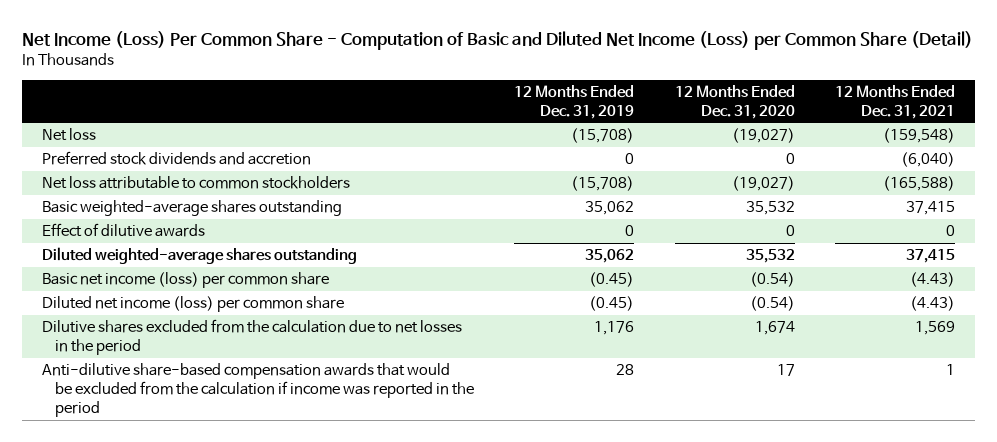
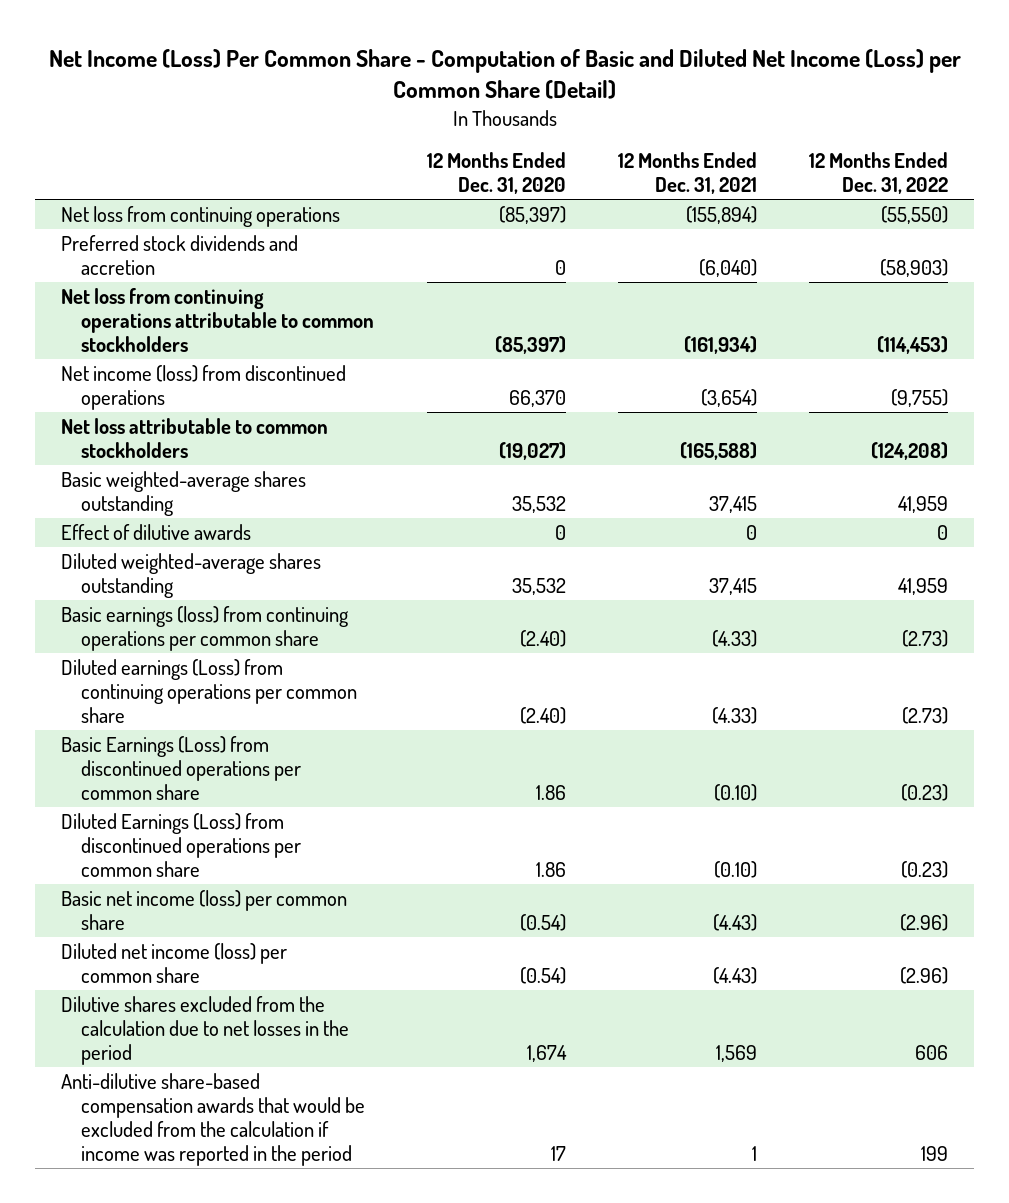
- | 12 Months Ended Dec. 31, 2019 | 12 Months Ended Dec. 31, 2020 | 12 Months Ended Dec. 31, 2021
+ | 12 Months Ended Dec. 31, 2020 | 12 Months Ended Dec. 31, 2021 | 12 Months Ended Dec. 31, 2022
- Net loss | (15,708) | (19,027) | (159,548)
+ Net loss from continuing operations | (85,397) | (155,894) | (55,550)
+ Net loss from continuing operations attributable to common stockholders | (85,397) | (161,934) | (114,453)
+ Net income (loss) from discontinued operations | 66,370 | (3,654) | (9,755)
+ Basic earnings (loss) from continuing operations per common share | (2.40) | (4.33) | (2.73)
+ Diluted earnings (Loss) from continuing operations per common share | (2.40) | (4.33) | (2.73)
+ Basic Earnings (Loss) from discontinued operations per common share | 1.86 | (0.10) | (0.23)
+ Diluted Earnings (Loss) from discontinued operations per common share | 1.86 | (0.10) | (0.23)

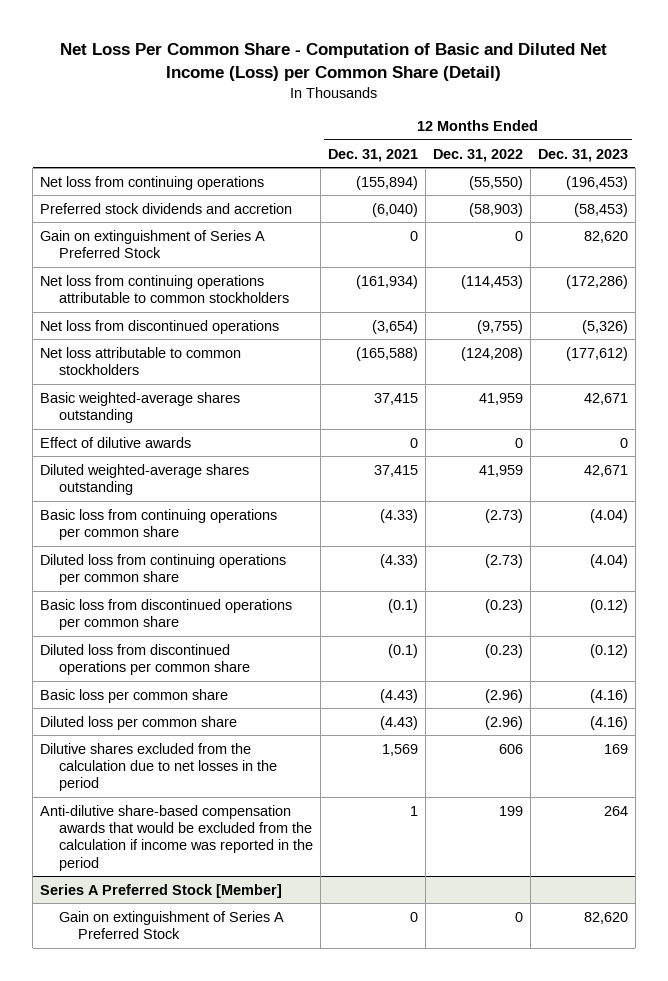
- Net Income (Loss) Per Common Share - Computation of Basic and Diluted Net Income (Loss) per Common Share (Detail)
+ Net Loss Per Common Share - Computation of Basic and Diluted Net Income (Loss) per Common Share (Detail)
- | 12 Months Ended Dec. 31, 2020 | 12 Months Ended Dec. 31, 2021 | 12 Months Ended Dec. 31, 2022
+ | 12 Months Ended Dec. 31, 2021 | 12 Months Ended Dec. 31, 2022 | 12 Months Ended Dec. 31, 2023
+ Gain on extinguishment of Series A Preferred Stock | 0 | 0 | 82,620
- Net income (loss) from discontinued operations | 66,370 | (3,654) | (9,755)
+ Net loss from discontinued operations | (3,654) | (9,755) | (5,326)
- Basic earnings (loss) from continuing operations per common share | (2.40) | (4.33) | (2.73)
- Diluted earnings (Loss) from continuing operations per common share | (2.40) | (4.33) | (2.73)
- Basic Earnings (Loss) from discontinued operations per common share | 1.86 | (0.10) | (0.23)
- Diluted Earnings (Loss) from discontinued operations per common share | 1.86 | (0.10) | (0.23)
- Basic net income (loss) per common share | (0.54) | (4.43) | (2.96)
- Diluted net income (loss) per common share | (0.54) | (4.43) | (2.96)
+ Basic loss from continuing operations per common share | (4.33) | (2.73) | (4.04)
+ Diluted loss from continuing operations per common share | (4.33) | (2.73) | (4.04)
+ Basic loss from discontinued operations per common share | (0.1) | (0.23) | (0.12)
+ Diluted loss from discontinued operations per common share | (0.1) | (0.23) | (0.12)
+ Basic loss per common share | (4.43) | (2.96) | (4.16)
+ Diluted loss per common share | (4.43) | (2.96) | (4.16)
+ Series A Preferred Stock [Member]
+ Gain on extinguishment of Series A Preferred Stock | 0 | 0 | 82,620

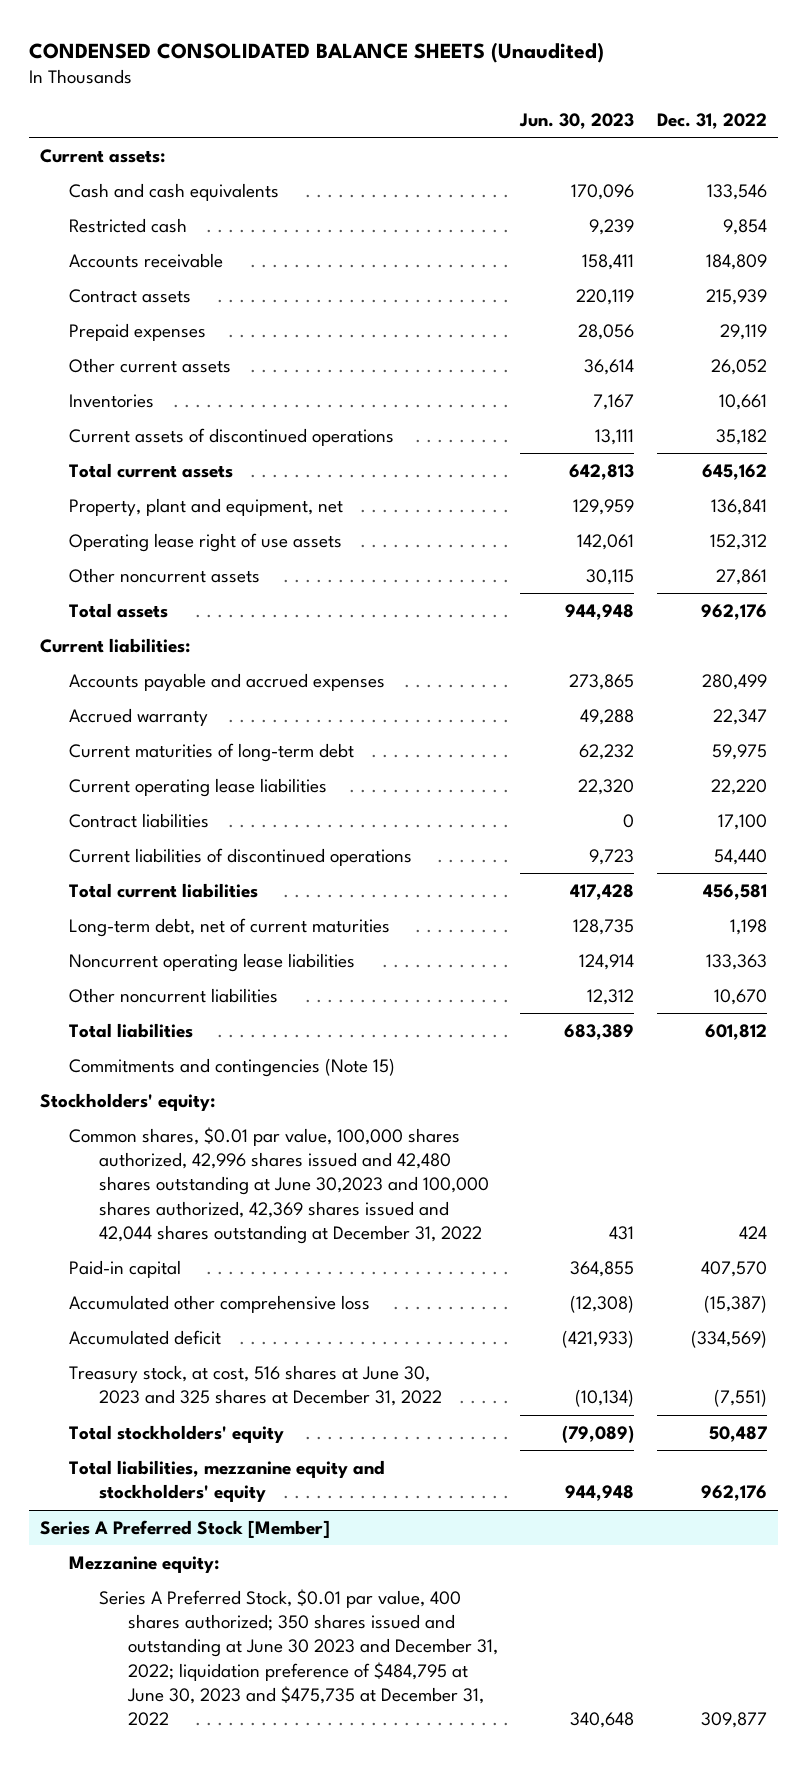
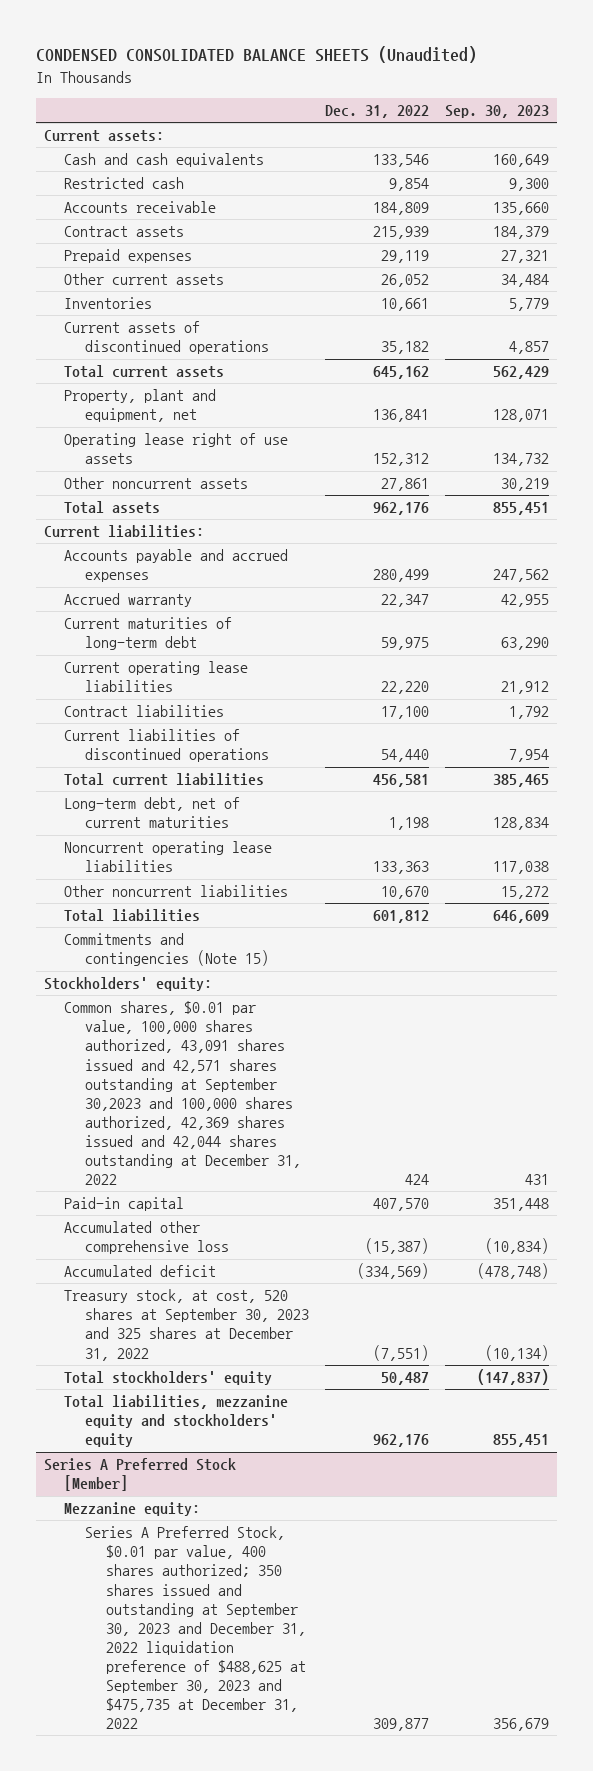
- | Jun. 30, 2023 | Dec. 31, 2022
+ | Dec. 31, 2022 | Sep. 30, 2023
- Common shares, $0.01 par value, 100,000 shares authorized, 42,996 shares issued and 42,480 shares outstanding at June 30,2023 and 100,000 shares authorized, 42,369 shares issued and 42,044 shares outstanding at December 31, 2022 | 431 | 424
+ Common shares, $0.01 par value, 100,000 shares authorized, 43,091 shares issued and 42,571 shares outstanding at September 30,2023 and 100,000 shares authorized, 42,369 shares issued and 42,044 shares outstanding at December 31, 2022 | 424 | 431
- Treasury stock, at cost, 516 shares at June 30, 2023 and 325 shares at December 31, 2022 | (10,134) | (7,551)
+ Treasury stock, at cost, 520 shares at September 30, 2023 and 325 shares at December 31, 2022 | (7,551) | (10,134)
@ Series A Preferred Stock [Member]
- Series A Preferred Stock, $0.01 par value, 400 shares authorized; 350 shares issued and outstanding at June 30 2023 and December 31, 2022; liquidation preference of $484,795 at June 30, 2023 and $475,735 at December 31, 2022 | 340,648 | 309,877
+ Series A Preferred Stock, $0.01 par value, 400 shares authorized; 350 shares issued and outstanding at September 30, 2023 and December 31, 2022 liquidation preference of $488,625 at September 30, 2023 and $475,735 at December 31, 2022 | 309,877 | 356,679

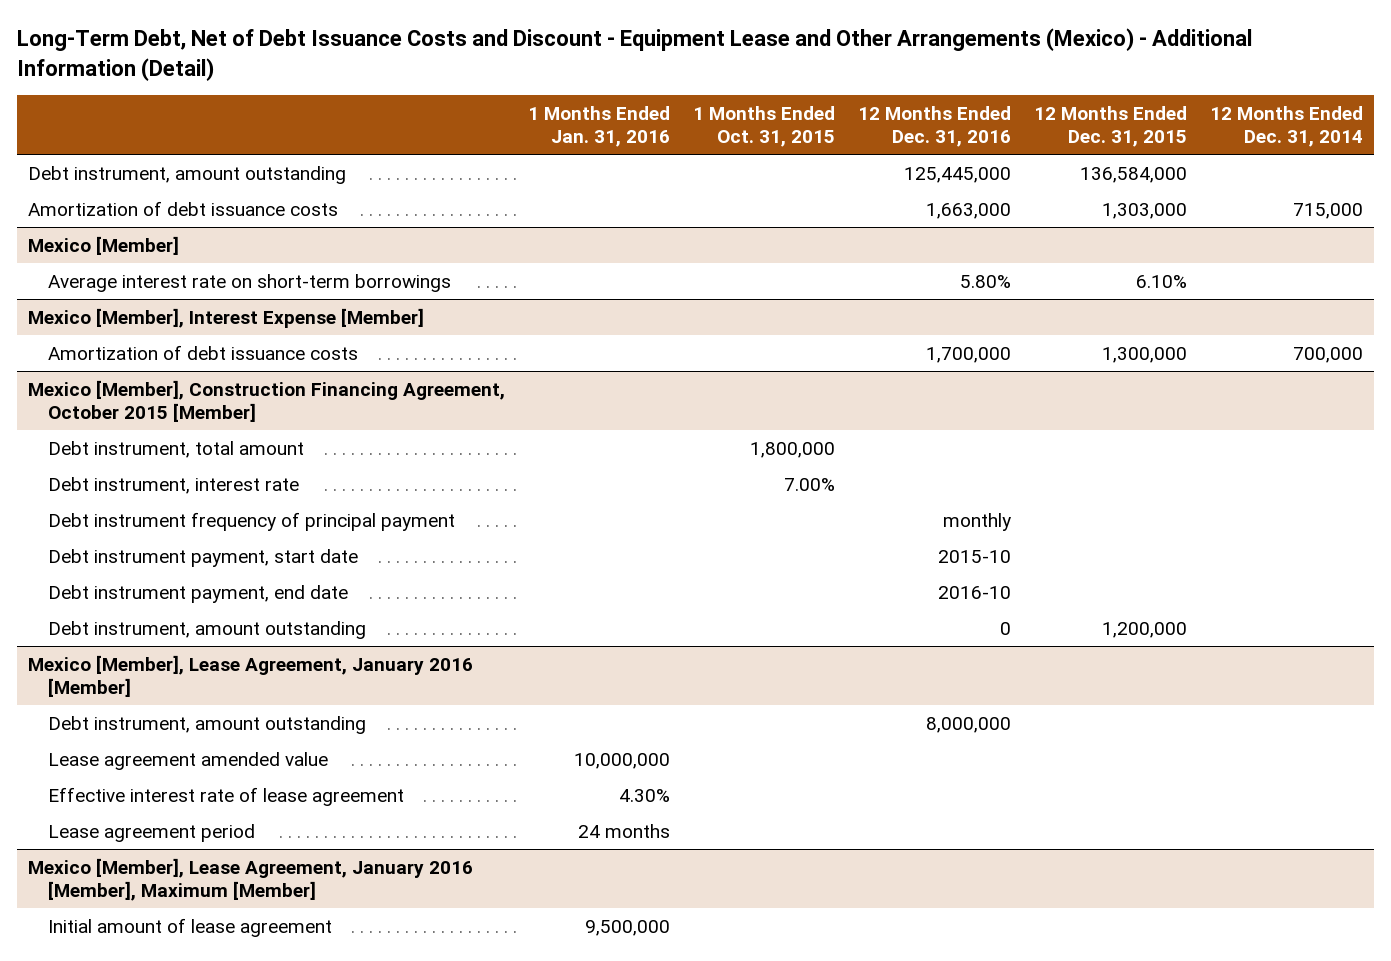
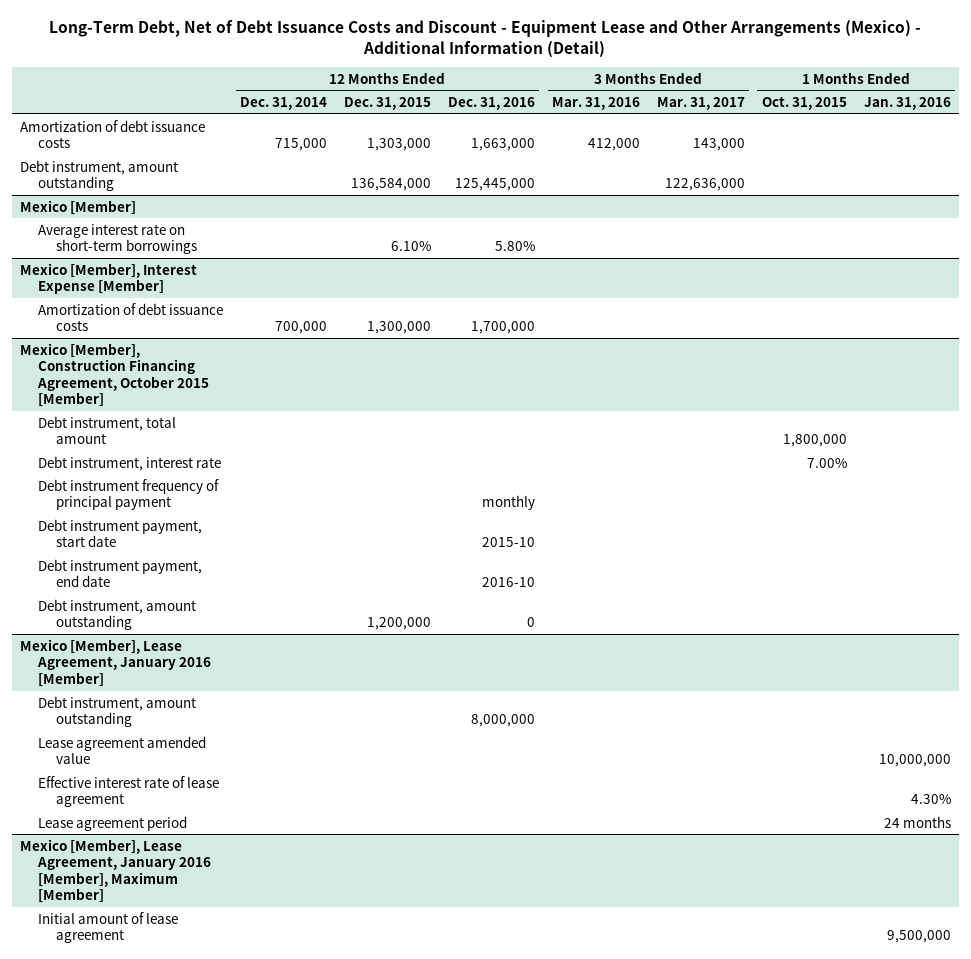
- | 1 Months Ended Jan. 31, 2016 | 1 Months Ended Oct. 31, 2015 | 12 Months Ended Dec. 31, 2016 | 12 Months Ended Dec. 31, 2015 | 12 Months Ended Dec. 31, 2014
+ | 12 Months Ended Dec. 31, 2014 | 12 Months Ended Dec. 31, 2015 | 12 Months Ended Dec. 31, 2016 | 3 Months Ended Mar. 31, 2016 | 3 Months Ended Mar. 31, 2017 | 1 Months Ended Oct. 31, 2015 | 1 Months Ended Jan. 31, 2016
moved down: Debt instrument, amount outstanding | | 136,584,000 | 125,445,000 | | 122,636,000 | |

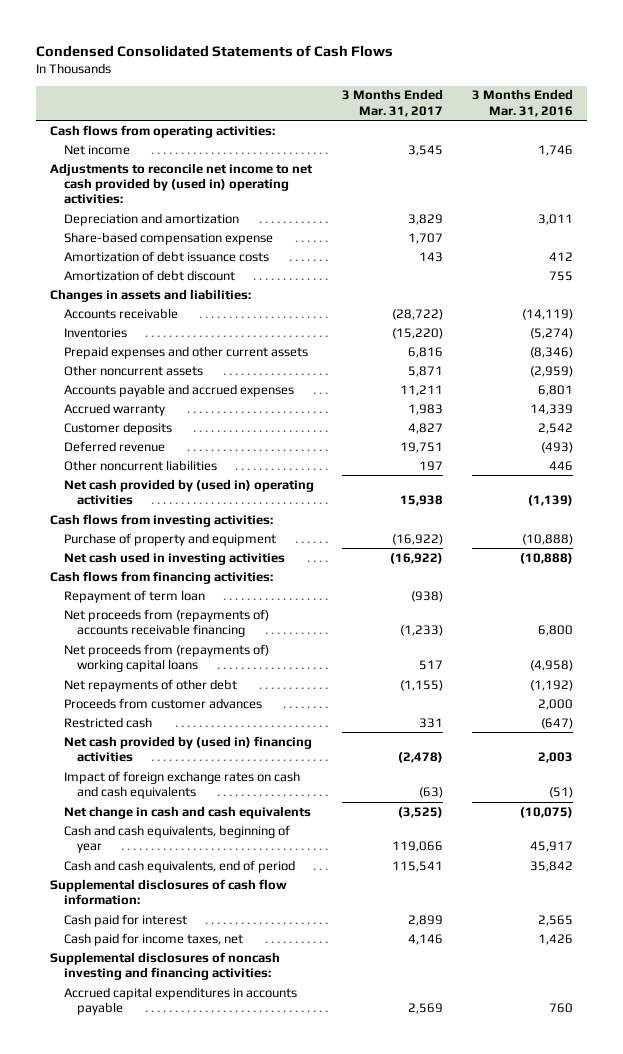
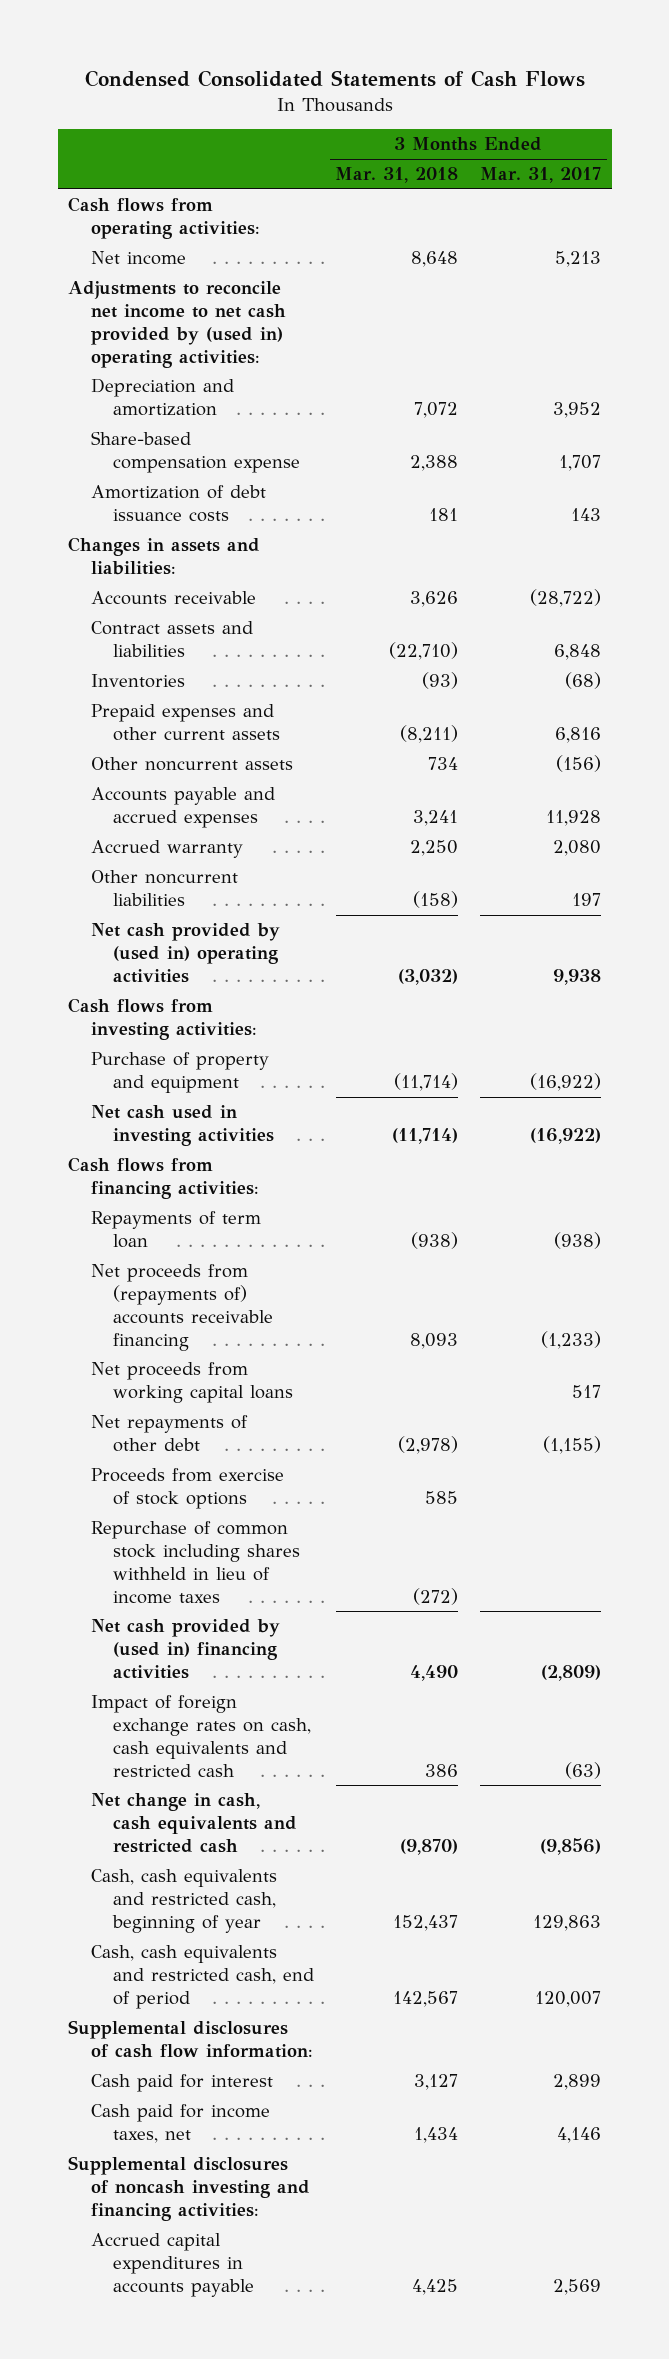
- | 3 Months Ended Mar. 31, 2017 | 3 Months Ended Mar. 31, 2016
+ | 3 Months Ended Mar. 31, 2018 | 3 Months Ended Mar. 31, 2017
- Net income | 3,545 | 1,746
+ Net income | 8,648 | 5,213
- Depreciation and amortization | 3,829 | 3,011
+ Depreciation and amortization | 7,072 | 3,952
- Amortization of debt discount | | 755
- Inventories | (15,220) | (5,274)
+ Contract assets and liabilities | (22,710) | 6,848
+ Inventories | (93) | (68)
- Other noncurrent assets | 5,871 | (2,959)
- Accounts payable and accrued expenses | 11,211 | 6,801
- Accrued warranty | 1,983 | 14,339
- Customer deposits | 4,827 | 2,542
- Deferred revenue | 19,751 | (493)
+ Other noncurrent assets | 734 | (156)
+ Accounts payable and accrued expenses | 3,241 | 11,928
+ Accrued warranty | 2,250 | 2,080
- Net cash provided by (used in) operating activities | 15,938 | (1,139)
+ Net cash provided by (used in) operating activities | (3,032) | 9,938
- Repayment of term loan | (938) |
+ Repayments of term loan | (938) | (938)
- Net proceeds from (repayments of) working capital loans | 517 | (4,958)
+ Net proceeds from working capital loans | | 517
- Proceeds from customer advances | | 2,000
- Restricted cash | 331 | (647)
- Net cash provided by (used in) financing activities | (2,478) | 2,003
- Impact of foreign exchange rates on cash and cash equivalents | (63) | (51)
- Net change in cash and cash equivalents | (3,525) | (10,075)
- Cash and cash equivalents, beginning of year | 119,066 | 45,917
- Cash and cash equivalents, end of period | 115,541 | 35,842
+ Proceeds from exercise of stock options | 585 |
+ Repurchase of common stock including shares withheld in lieu of income taxes | (272) |
+ Net cash provided by (used in) financing activities | 4,490 | (2,809)
+ Impact of foreign exchange rates on cash, cash equivalents and restricted cash | 386 | (63)
+ Net change in cash, cash equivalents and restricted cash | (9,870) | (9,856)
+ Cash, cash equivalents and restricted cash, beginning of year | 152,437 | 129,863
+ Cash, cash equivalents and restricted cash, end of period | 142,567 | 120,007

